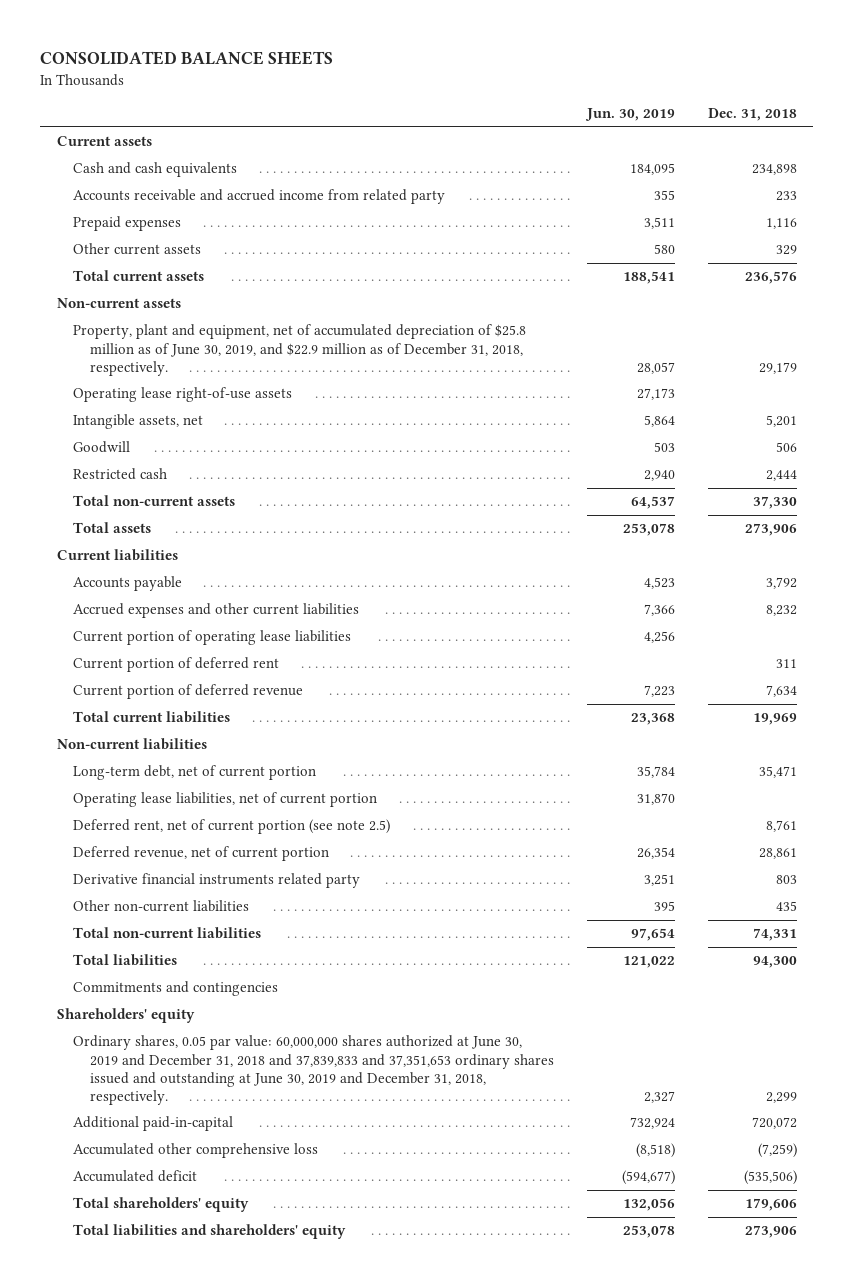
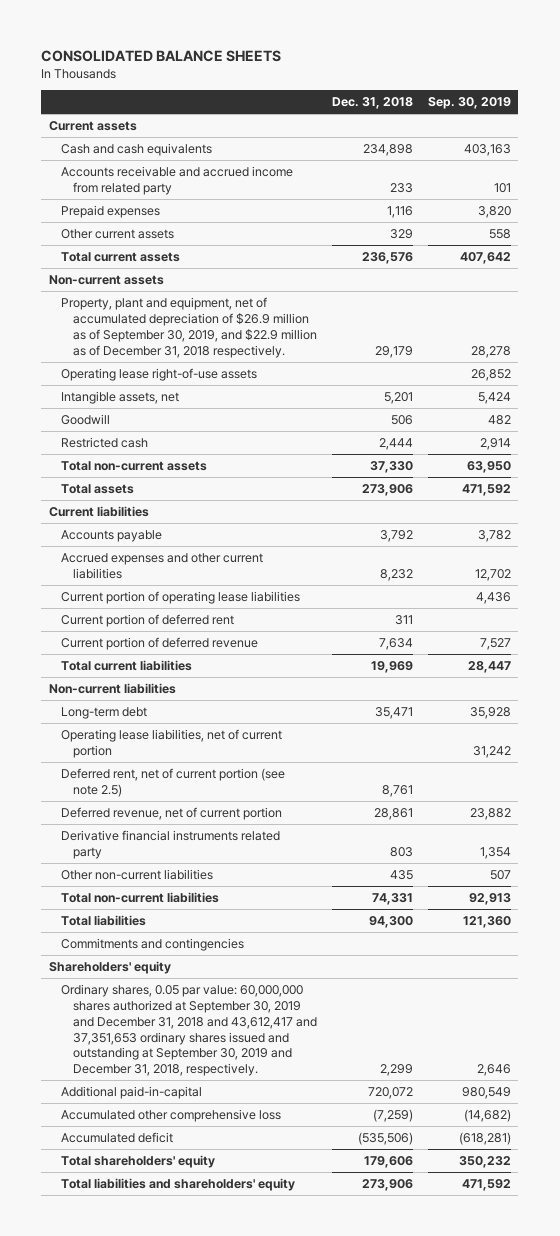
- | Jun. 30, 2019 | Dec. 31, 2018
+ | Dec. 31, 2018 | Sep. 30, 2019
- Property, plant and equipment, net of accumulated depreciation of $25.8 million as of June 30, 2019, and $22.9 million as of December 31, 2018, respectively. | 28,057 | 29,179
+ Property, plant and equipment, net of accumulated depreciation of $26.9 million as of September 30, 2019, and $22.9 million as of December 31, 2018 respectively. | 29,179 | 28,278
- Long-term debt, net of current portion | 35,784 | 35,471
+ Long-term debt | 35,471 | 35,928
- Ordinary shares, 0.05 par value: 60,000,000 shares authorized at June 30, 2019 and December 31, 2018 and 37,839,833 and 37,351,653 ordinary shares issued and outstanding at June 30, 2019 and December 31, 2018, respectively. | 2,327 | 2,299
+ Ordinary shares, 0.05 par value: 60,000,000 shares authorized at September 30, 2019 and December 31, 2018 and 43,612,417 and 37,351,653 ordinary shares issued and outstanding at September 30, 2019 and December 31, 2018, respectively. | 2,299 | 2,646

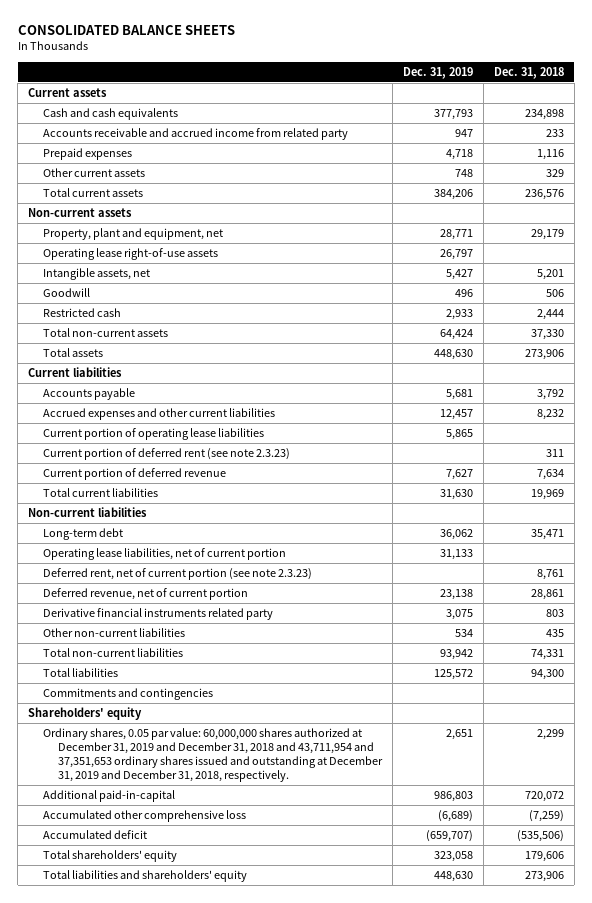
- | Dec. 31, 2018 | Sep. 30, 2019
+ | Dec. 31, 2019 | Dec. 31, 2018
- Property, plant and equipment, net of accumulated depreciation of $26.9 million as of September 30, 2019, and $22.9 million as of December 31, 2018 respectively. | 29,179 | 28,278
+ Property, plant and equipment, net | 28,771 | 29,179
- Current portion of deferred rent | 311 |
+ Current portion of deferred rent (see note 2.3.23) | | 311
- Deferred rent, net of current portion (see note 2.5) | 8,761 |
+ Deferred rent, net of current portion (see note 2.3.23) | | 8,761
- Ordinary shares, 0.05 par value: 60,000,000 shares authorized at September 30, 2019 and December 31, 2018 and 43,612,417 and 37,351,653 ordinary shares issued and outstanding at September 30, 2019 and December 31, 2018, respectively. | 2,299 | 2,646
+ Ordinary shares, 0.05 par value: 60,000,000 shares authorized at December 31, 2019 and December 31, 2018 and 43,711,954 and 37,351,653 ordinary shares issued and outstanding at December 31, 2019 and December 31, 2018, respectively. | 2,651 | 2,299

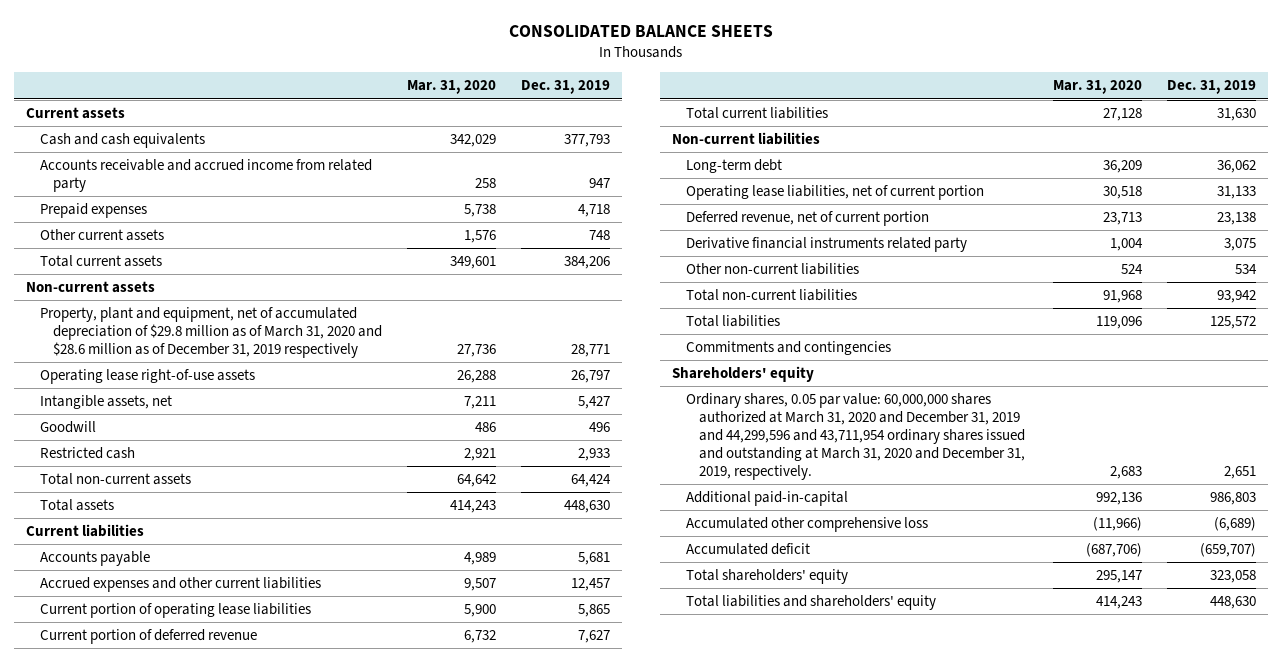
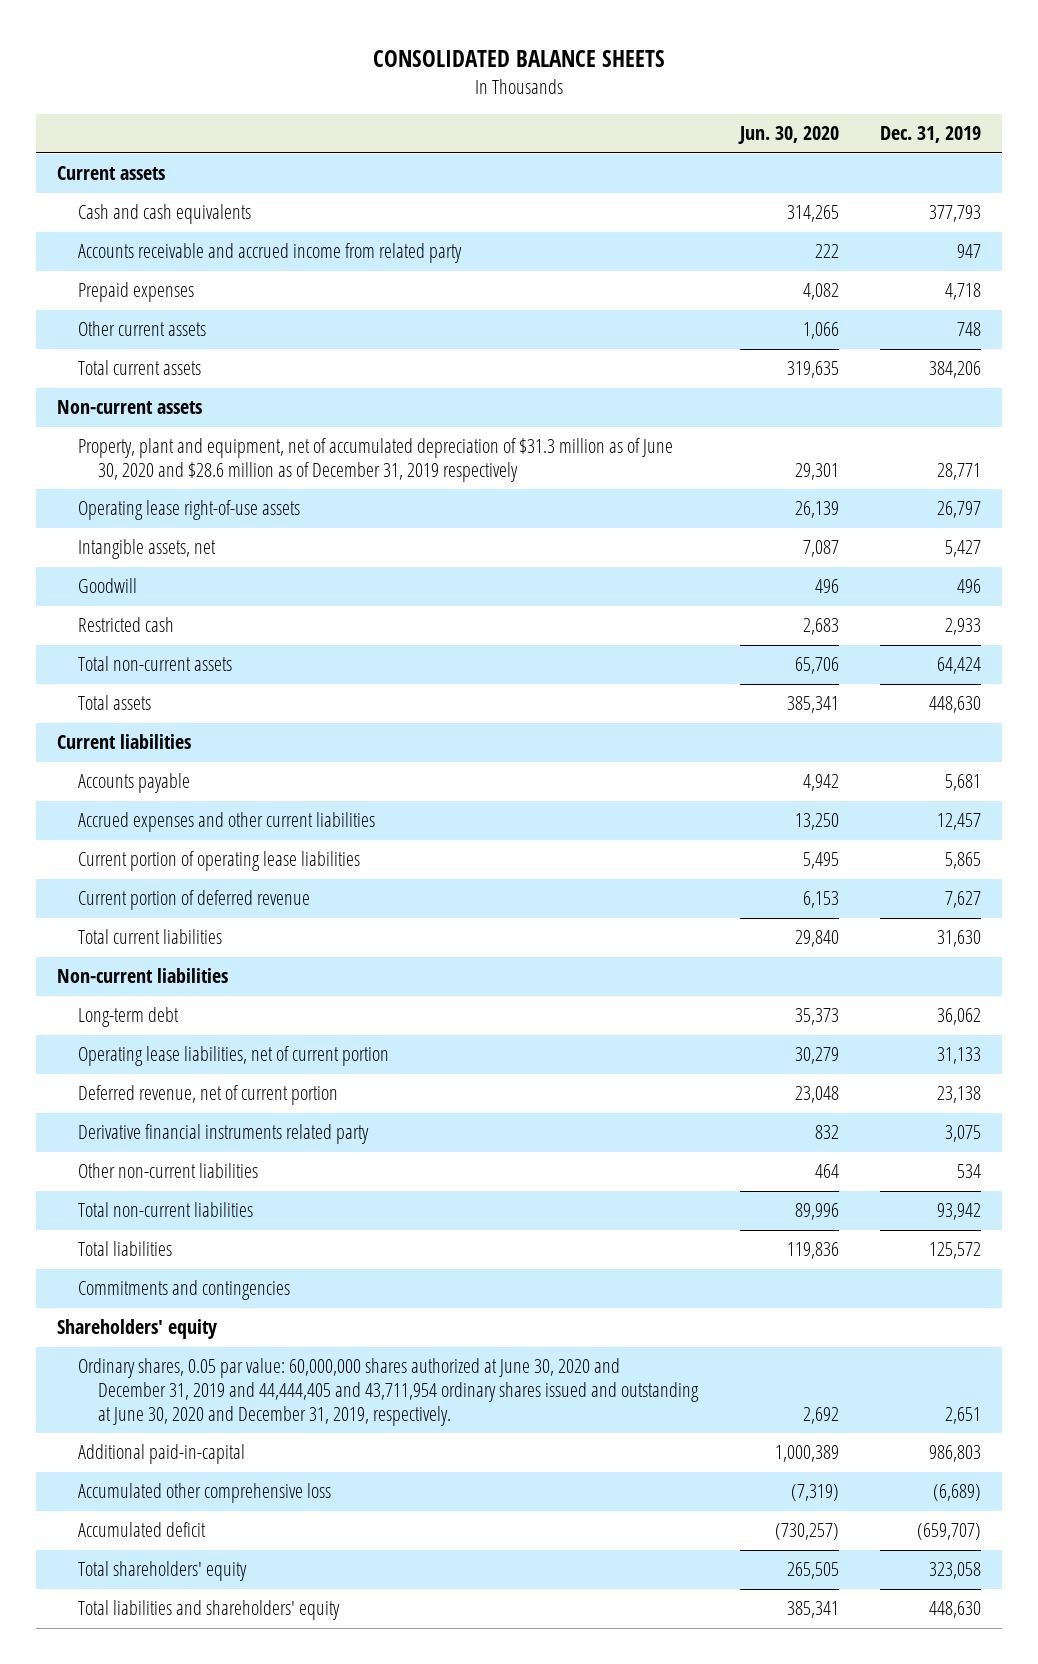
- | Mar. 31, 2020 | Dec. 31, 2019
+ | Jun. 30, 2020 | Dec. 31, 2019
- Property, plant and equipment, net of accumulated depreciation of $29.8 million as of March 31, 2020 and $28.6 million as of December 31, 2019 respectively | 27,736 | 28,771
+ Property, plant and equipment, net of accumulated depreciation of $31.3 million as of June 30, 2020 and $28.6 million as of December 31, 2019 respectively | 29,301 | 28,771
- Ordinary shares, 0.05 par value: 60,000,000 shares authorized at March 31, 2020 and December 31, 2019 and 44,299,596 and 43,711,954 ordinary shares issued and outstanding at March 31, 2020 and December 31, 2019, respectively. | 2,683 | 2,651
+ Ordinary shares, 0.05 par value: 60,000,000 shares authorized at June 30, 2020 and December 31, 2019 and 44,444,405 and 43,711,954 ordinary shares issued and outstanding at June 30, 2020 and December 31, 2019, respectively. | 2,692 | 2,651

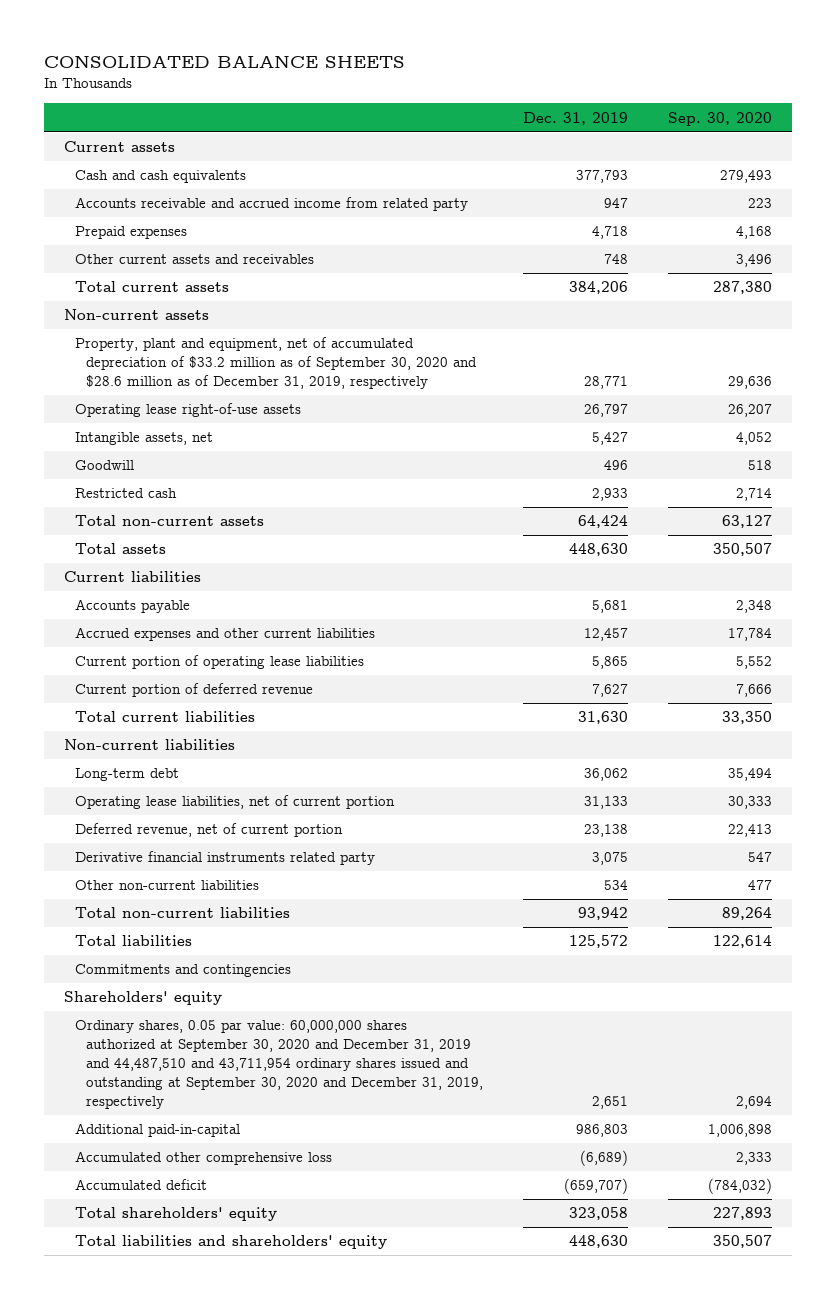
- | Jun. 30, 2020 | Dec. 31, 2019
+ | Dec. 31, 2019 | Sep. 30, 2020
- Other current assets | 1,066 | 748
+ Other current assets and receivables | 748 | 3,496
- Property, plant and equipment, net of accumulated depreciation of $31.3 million as of June 30, 2020 and $28.6 million as of December 31, 2019 respectively | 29,301 | 28,771
+ Property, plant and equipment, net of accumulated depreciation of $33.2 million as of September 30, 2020 and $28.6 million as of December 31, 2019, respectively | 28,771 | 29,636
- Ordinary shares, 0.05 par value: 60,000,000 shares authorized at June 30, 2020 and December 31, 2019 and 44,444,405 and 43,711,954 ordinary shares issued and outstanding at June 30, 2020 and December 31, 2019, respectively. | 2,692 | 2,651
+ Ordinary shares, 0.05 par value: 60,000,000 shares authorized at September 30, 2020 and December 31, 2019 and 44,487,510 and 43,711,954 ordinary shares issued and outstanding at September 30, 2020 and December 31, 2019, respectively | 2,651 | 2,694

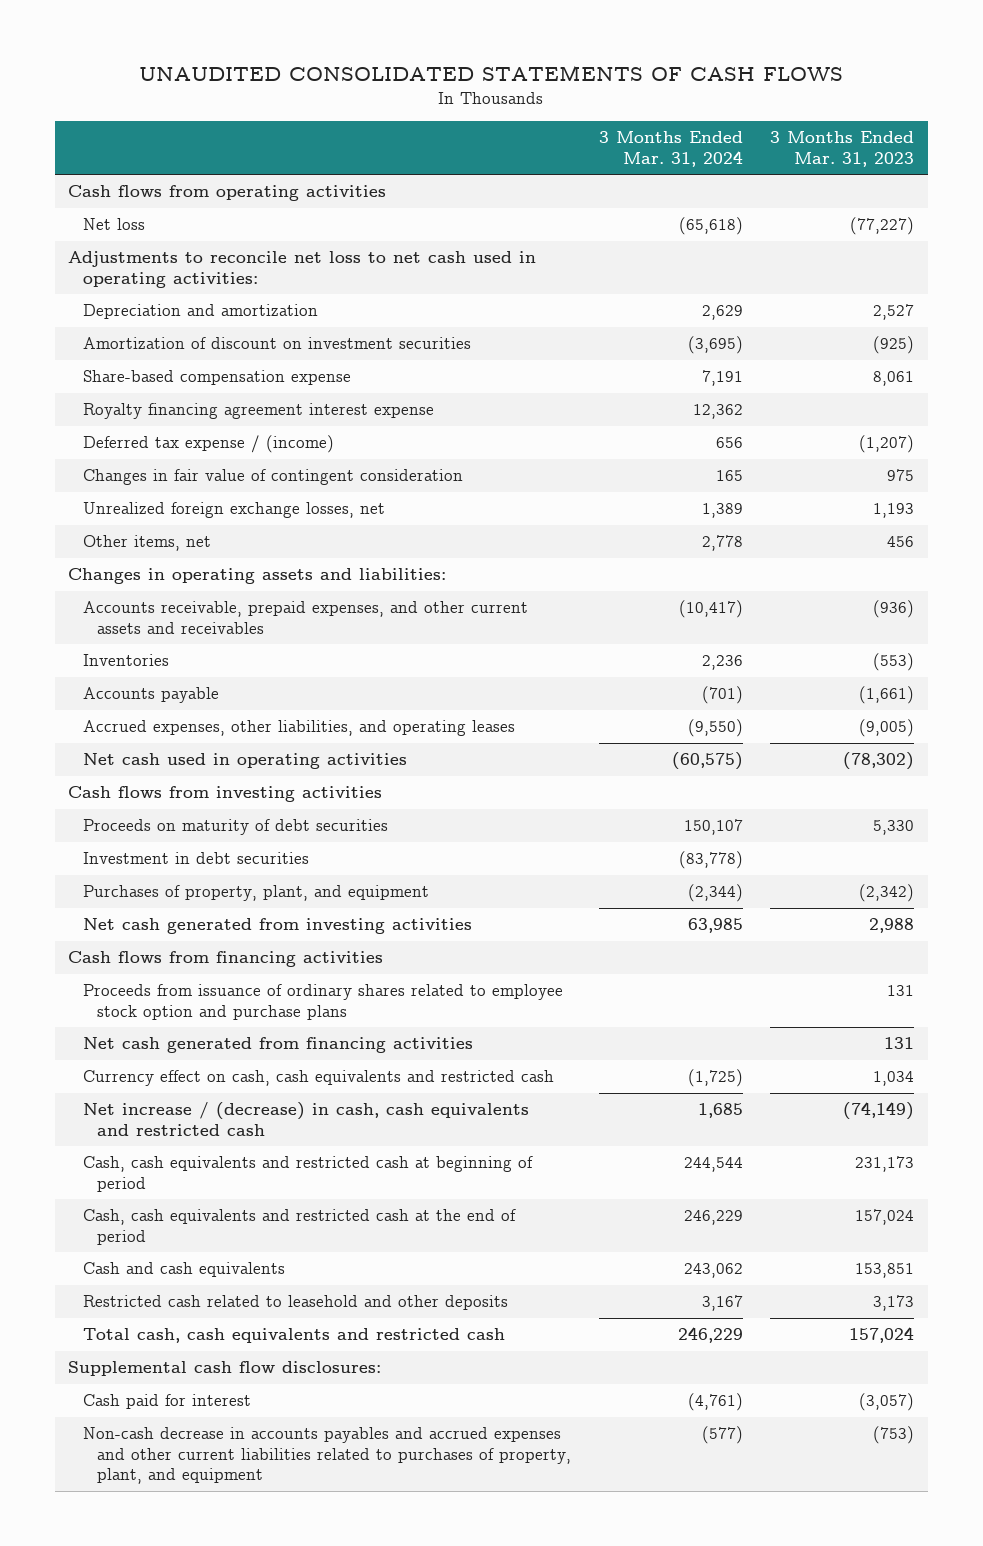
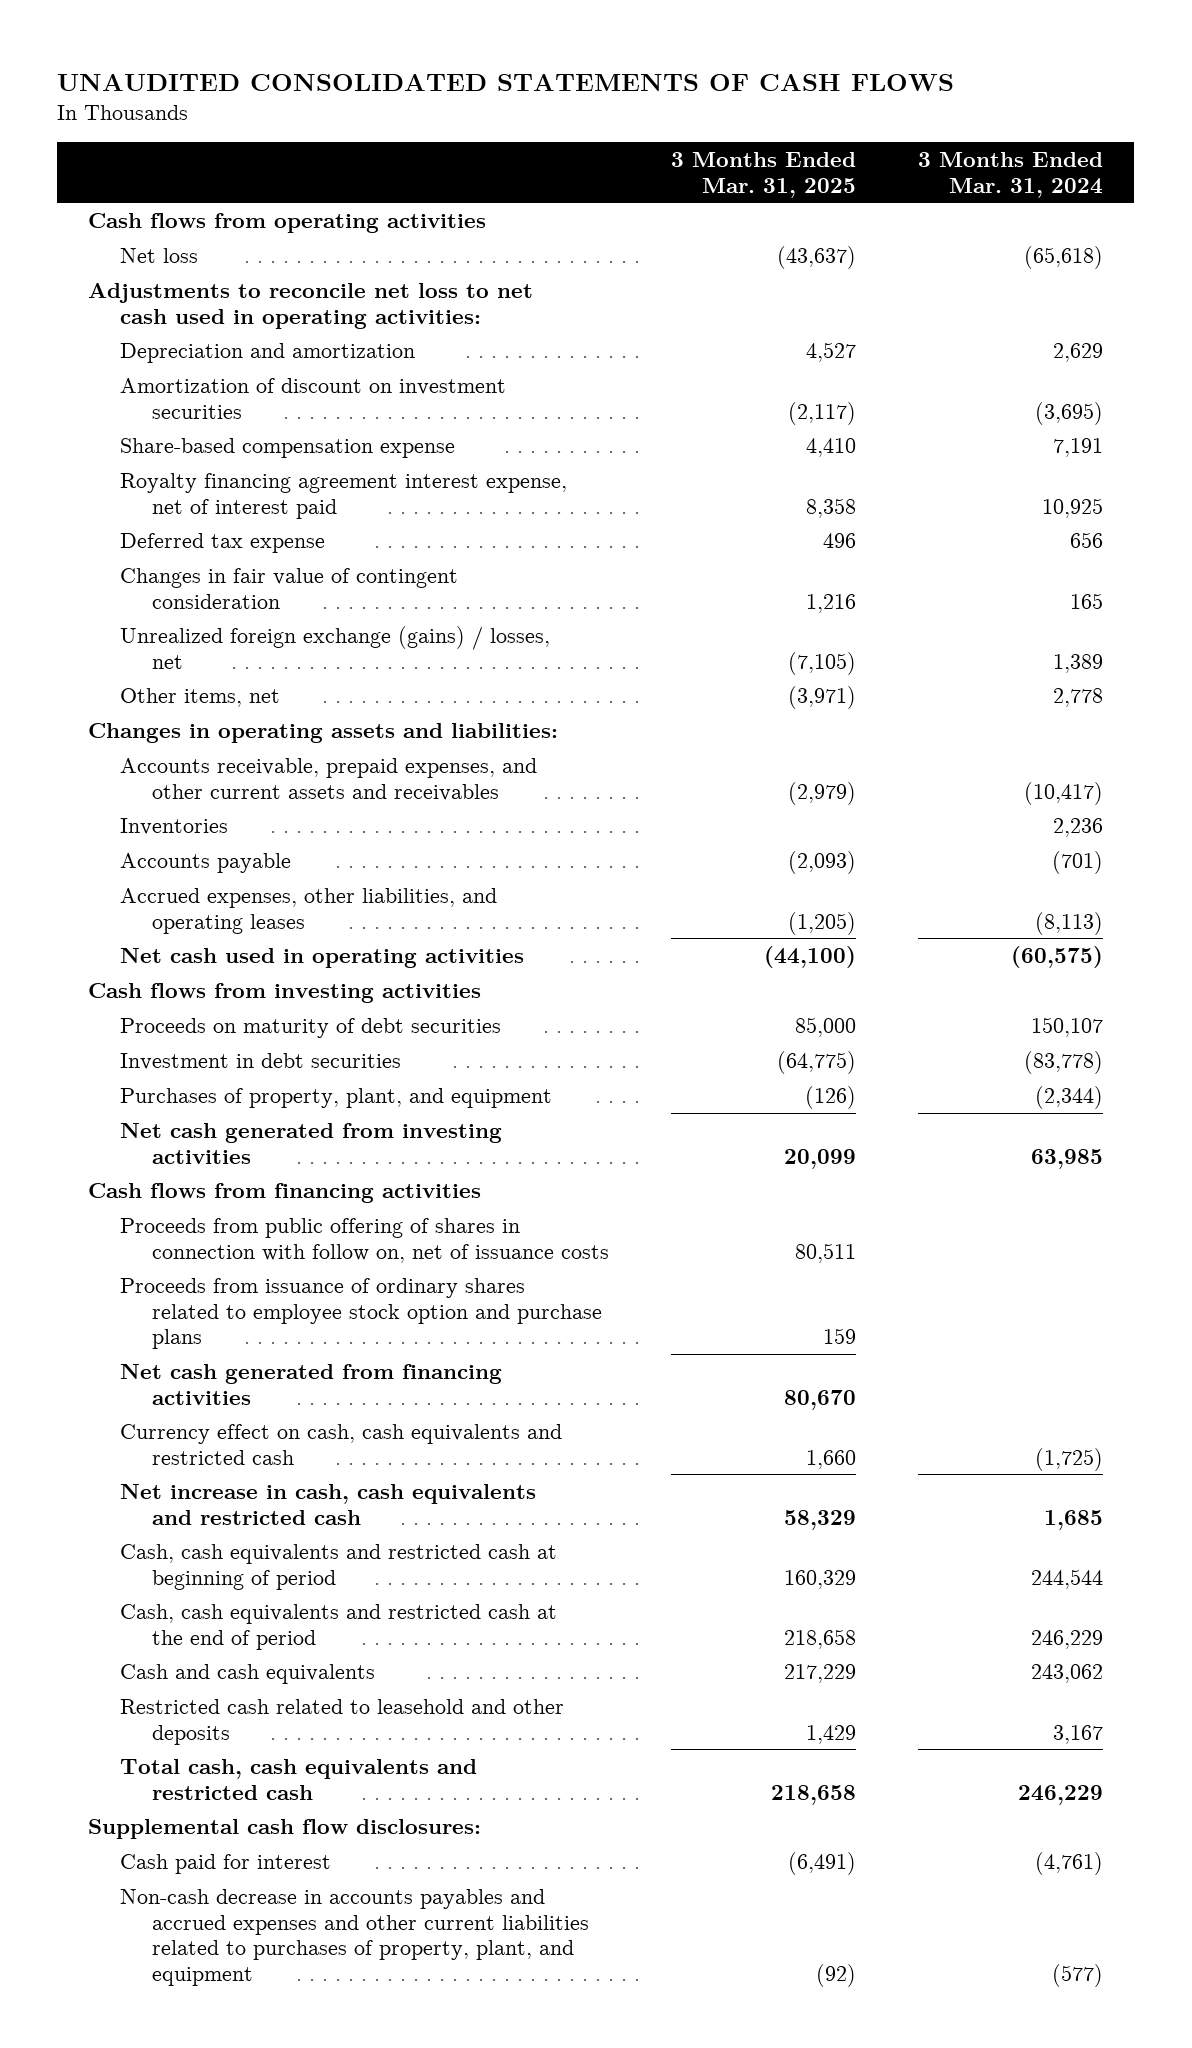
- | 3 Months Ended Mar. 31, 2024 | 3 Months Ended Mar. 31, 2023
+ | 3 Months Ended Mar. 31, 2025 | 3 Months Ended Mar. 31, 2024
- Royalty financing agreement interest expense | 12,362 |
- Deferred tax expense / (income) | 656 | (1,207)
+ Royalty financing agreement interest expense, net of interest paid | 8,358 | 10,925
+ Deferred tax expense | 496 | 656
- Unrealized foreign exchange losses, net | 1,389 | 1,193
+ Unrealized foreign exchange (gains) / losses, net | (7,105) | 1,389
- Accrued expenses, other liabilities, and operating leases | (9,550) | (9,005)
+ Accrued expenses, other liabilities, and operating leases | (1,205) | (8,113)
+ Proceeds from public offering of shares in connection with follow on, net of issuance costs | 80,511 |
- Net increase / (decrease) in cash, cash equivalents and restricted cash | 1,685 | (74,149)
+ Net increase in cash, cash equivalents and restricted cash | 58,329 | 1,685

